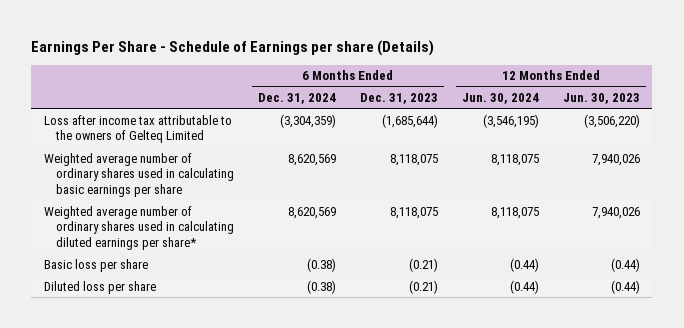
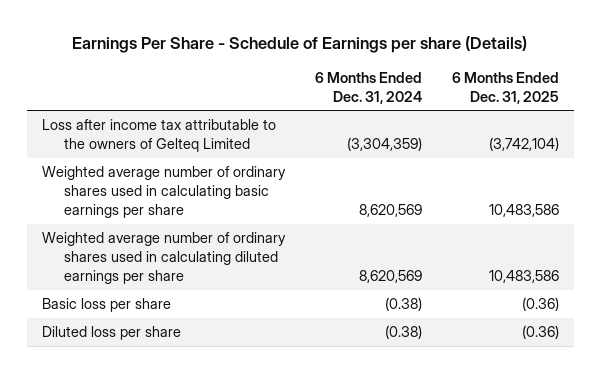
- | 6 Months Ended Dec. 31, 2024 | 6 Months Ended Dec. 31, 2023 | 12 Months Ended Jun. 30, 2024 | 12 Months Ended Jun. 30, 2023
+ | 6 Months Ended Dec. 31, 2024 | 6 Months Ended Dec. 31, 2025
- Weighted average number of ordinary shares used in calculating diluted earnings per share* | 8,620,569 | 8,118,075 | 8,118,075 | 7,940,026
+ Weighted average number of ordinary shares used in calculating diluted earnings per share | 8,620,569 | 10,483,586

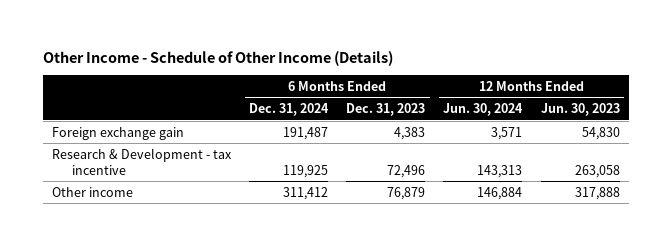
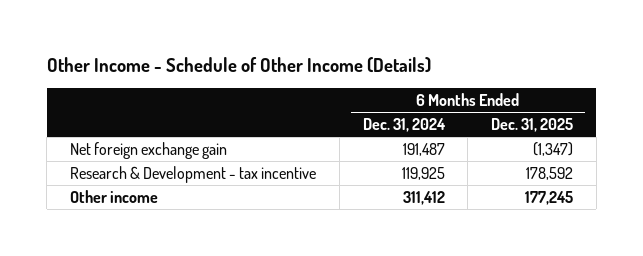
- | 6 Months Ended Dec. 31, 2024 | 6 Months Ended Dec. 31, 2023 | 12 Months Ended Jun. 30, 2024 | 12 Months Ended Jun. 30, 2023
+ | 6 Months Ended Dec. 31, 2024 | 6 Months Ended Dec. 31, 2025
- Foreign exchange gain | 191,487 | 4,383 | 3,571 | 54,830
+ Net foreign exchange gain | 191,487 | (1,347)

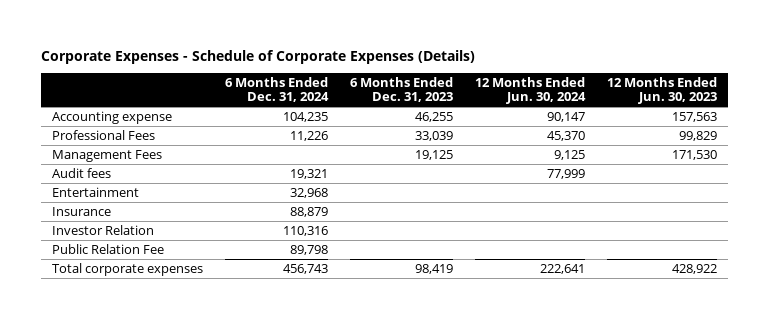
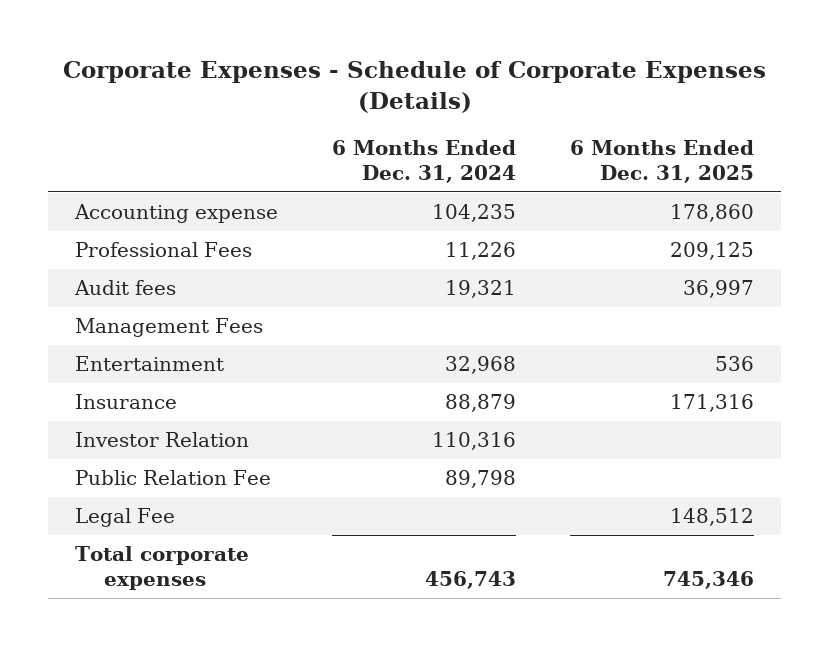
- | 6 Months Ended Dec. 31, 2024 | 6 Months Ended Dec. 31, 2023 | 12 Months Ended Jun. 30, 2024 | 12 Months Ended Jun. 30, 2023
+ | 6 Months Ended Dec. 31, 2024 | 6 Months Ended Dec. 31, 2025
moved down: Management Fees
+ Legal Fee | | 148,512

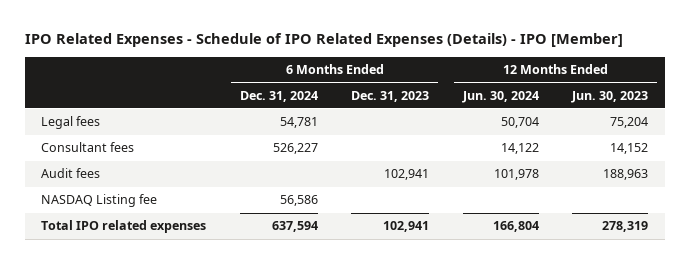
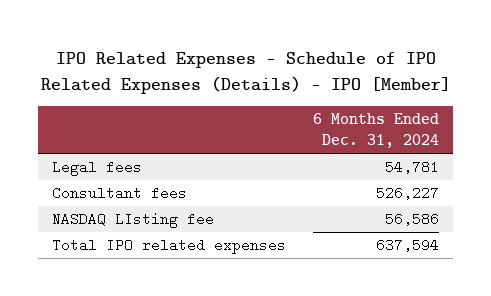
- | 6 Months Ended Dec. 31, 2024 | 6 Months Ended Dec. 31, 2023 | 12 Months Ended Jun. 30, 2024 | 12 Months Ended Jun. 30, 2023
+ | 6 Months Ended Dec. 31, 2024
- Audit fees | | 102,941 | 101,978 | 188,963
- NASDAQ Listing fee | 56,586 | | |
+ NASDAQ LIsting fee | 56,586

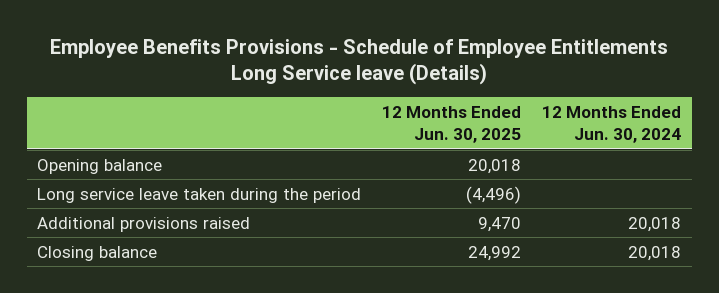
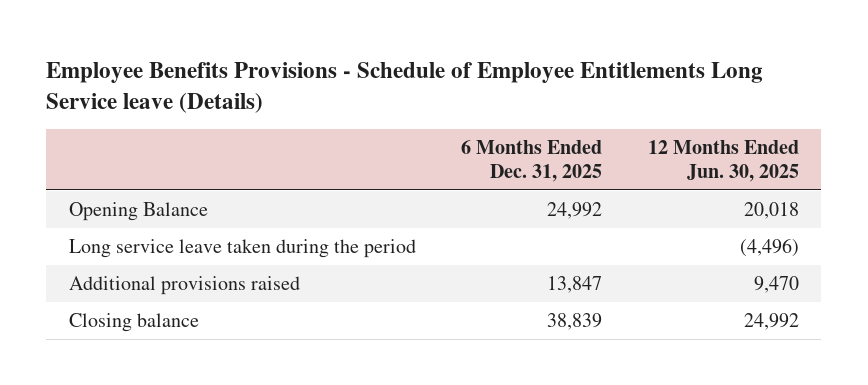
- | 12 Months Ended Jun. 30, 2025 | 12 Months Ended Jun. 30, 2024
+ | 6 Months Ended Dec. 31, 2025 | 12 Months Ended Jun. 30, 2025
- Opening balance | 20,018 |
+ Opening Balance | 24,992 | 20,018

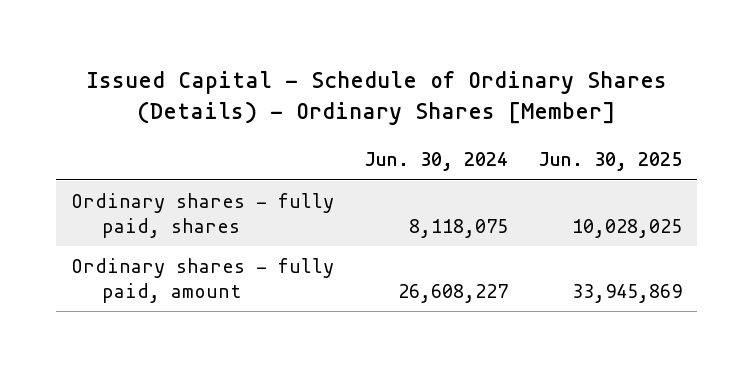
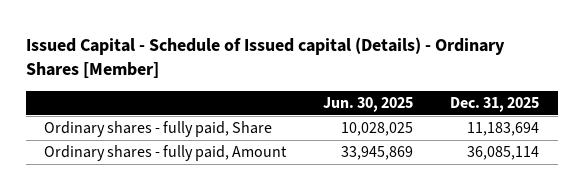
- Issued Capital - Schedule of Ordinary Shares (Details) - Ordinary Shares [Member]
+ Issued Capital - Schedule of Issued capital (Details) - Ordinary Shares [Member]
- | Jun. 30, 2024 | Jun. 30, 2025
+ | Jun. 30, 2025 | Dec. 31, 2025
- Ordinary shares - fully paid, shares | 8,118,075 | 10,028,025
- Ordinary shares - fully paid, amount | 26,608,227 | 33,945,869
+ Ordinary shares - fully paid, Share | 10,028,025 | 11,183,694
+ Ordinary shares - fully paid, Amount | 33,945,869 | 36,085,114

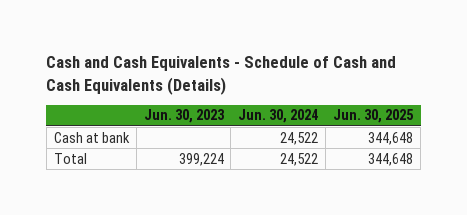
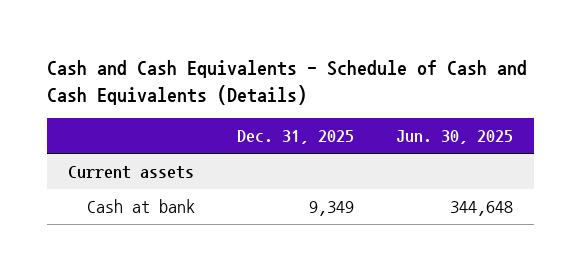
- | Jun. 30, 2023 | Jun. 30, 2024 | Jun. 30, 2025
+ | Dec. 31, 2025 | Jun. 30, 2025
+ Current assets
- Total | 399,224 | 24,522 | 344,648

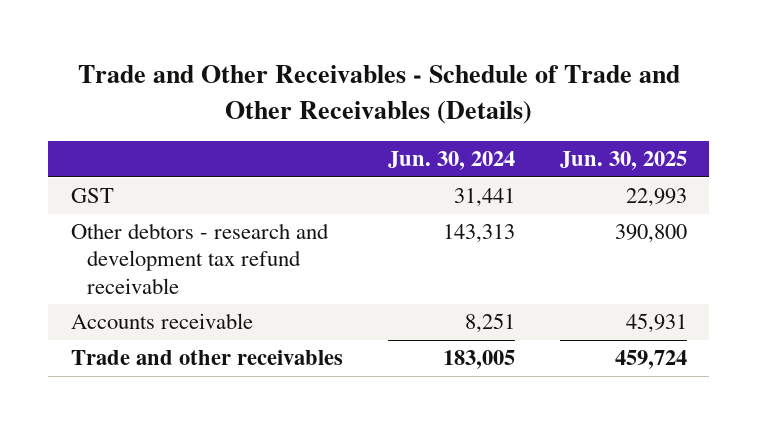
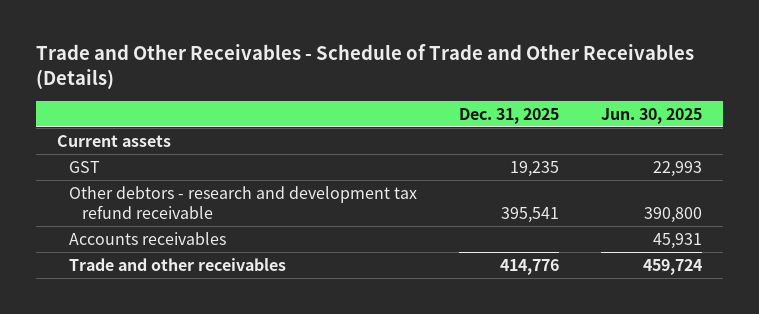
- | Jun. 30, 2024 | Jun. 30, 2025
+ | Dec. 31, 2025 | Jun. 30, 2025
+ Current assets
- Accounts receivable | 8,251 | 45,931
+ Accounts receivables | | 45,931

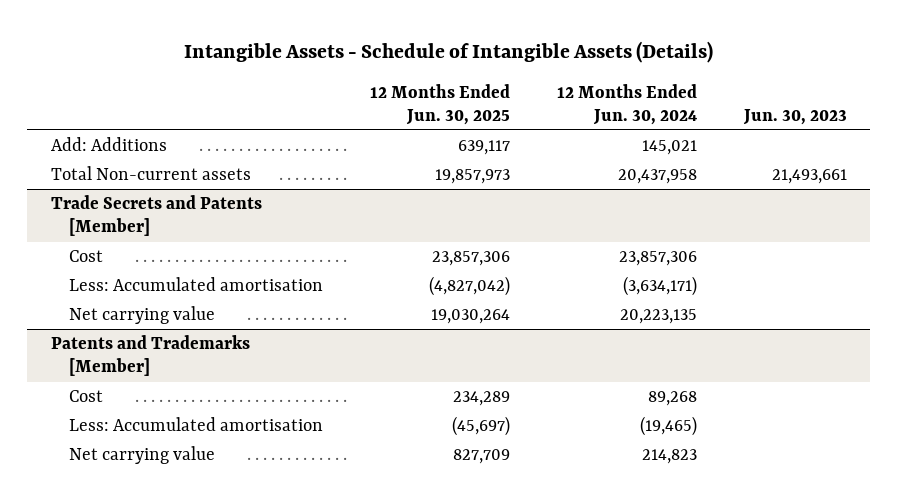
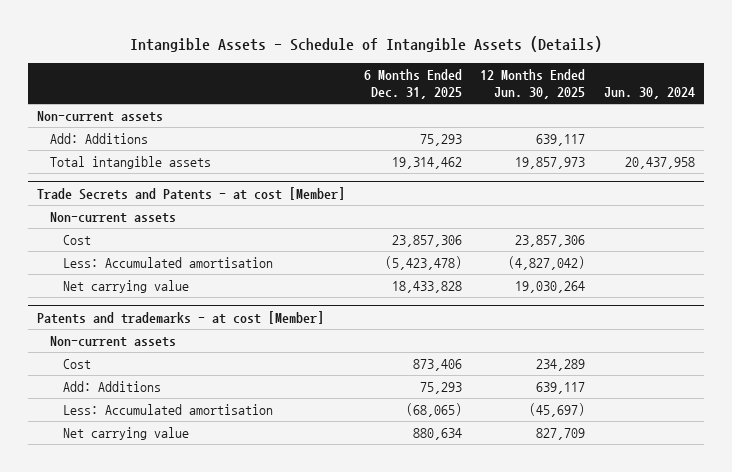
- | 12 Months Ended Jun. 30, 2025 | 12 Months Ended Jun. 30, 2024 | Jun. 30, 2023
+ | 6 Months Ended Dec. 31, 2025 | 12 Months Ended Jun. 30, 2025 | Jun. 30, 2024
+ Non-current assets
- Total Non-current assets | 19,857,973 | 20,437,958 | 21,493,661
- Trade Secrets and Patents [Member]
+ Total intangible assets | 19,314,462 | 19,857,973 | 20,437,958
+ Trade Secrets and Patents - at cost [Member]
+ Non-current assets
- Patents and Trademarks [Member]
+ Patents and trademarks - at cost [Member]
+ Non-current assets
+ Add: Additions | 75,293 | 639,117 |

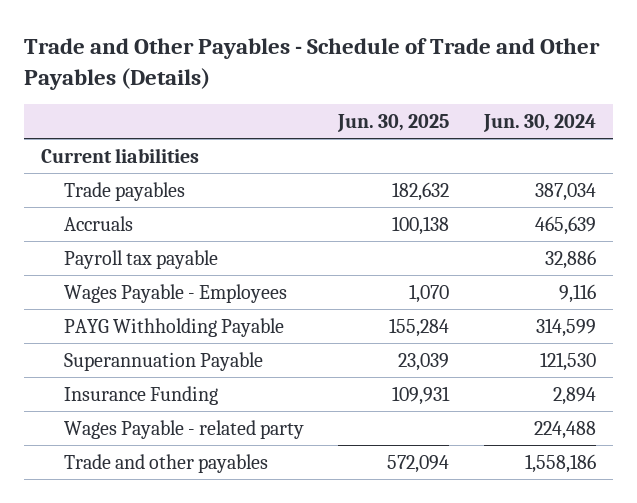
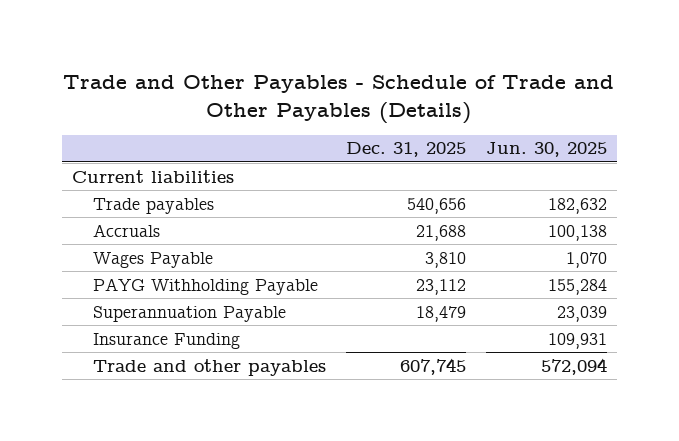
- | Jun. 30, 2025 | Jun. 30, 2024
+ | Dec. 31, 2025 | Jun. 30, 2025
- Payroll tax payable | | 32,886
- Wages Payable - Employees | 1,070 | 9,116
+ Wages Payable | 3,810 | 1,070
- Wages Payable - related party | | 224,488

